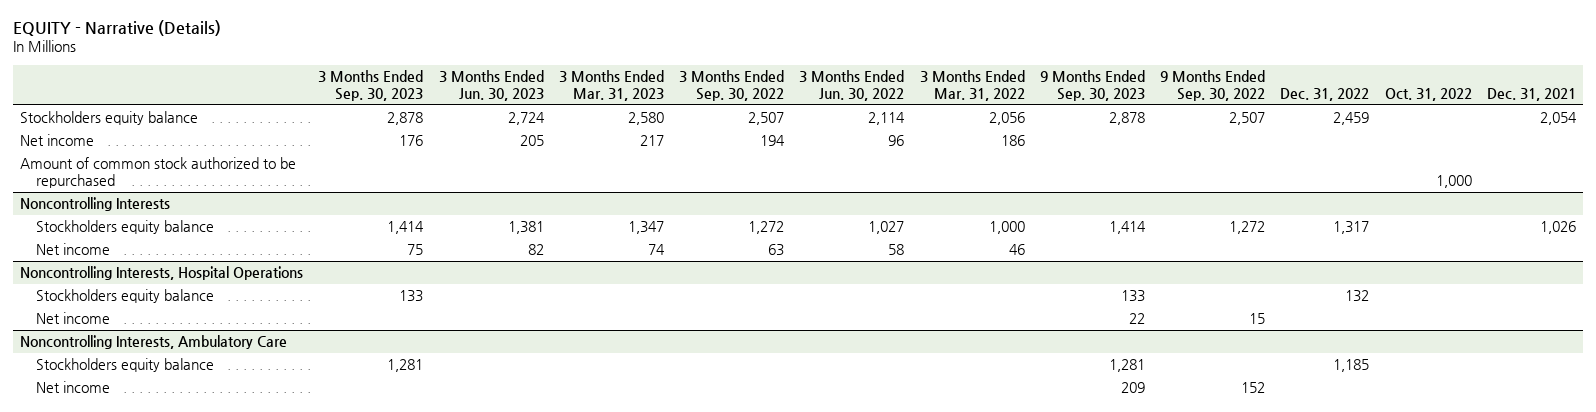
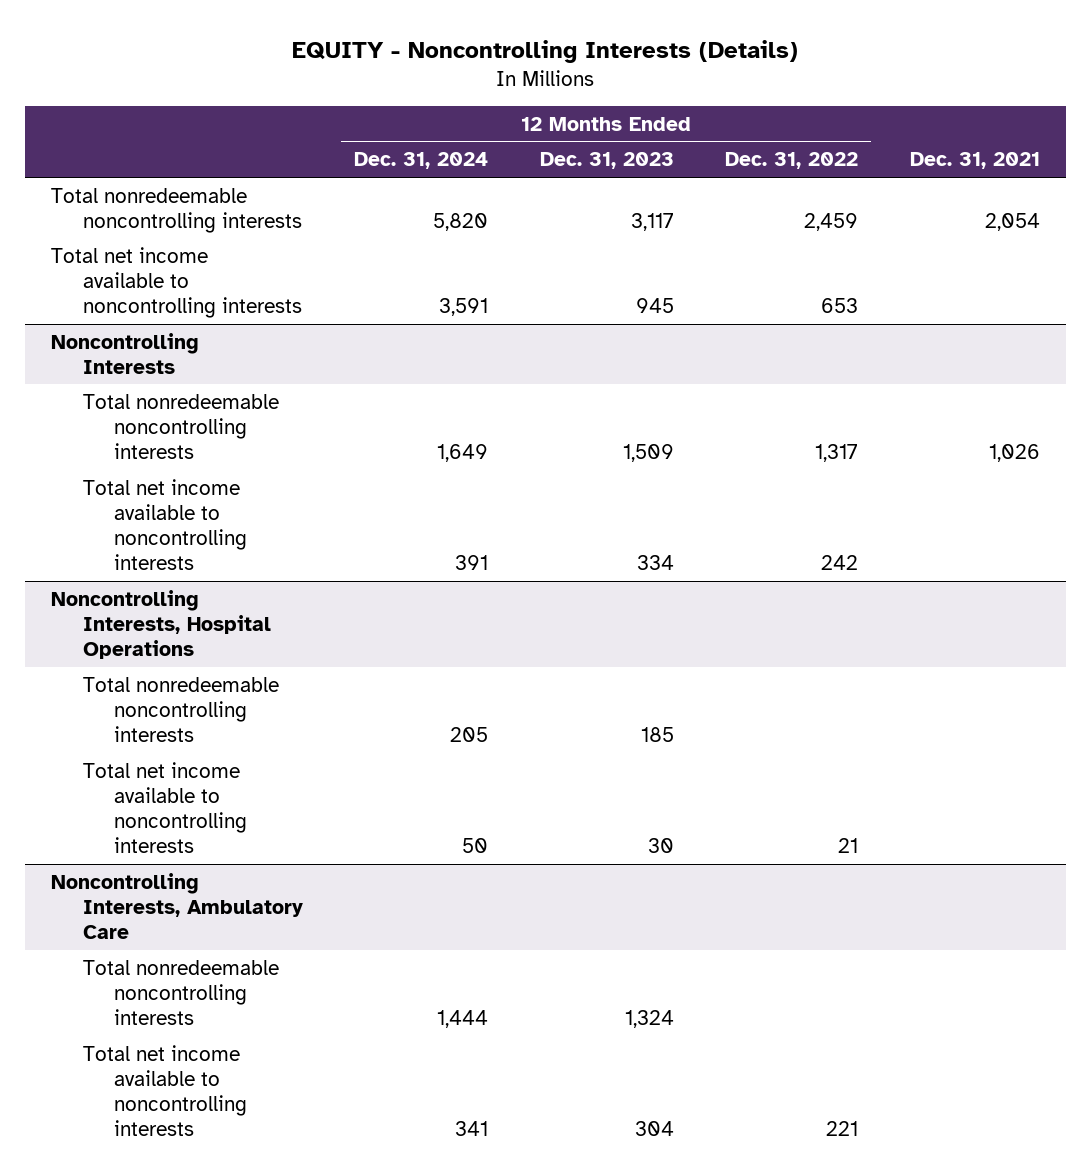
- EQUITY - Narrative (Details)
+ EQUITY - Noncontrolling Interests (Details)
- | 3 Months Ended Sep. 30, 2023 | 3 Months Ended Jun. 30, 2023 | 3 Months Ended Mar. 31, 2023 | 3 Months Ended Sep. 30, 2022 | 3 Months Ended Jun. 30, 2022 | 3 Months Ended Mar. 31, 2022 | 9 Months Ended Sep. 30, 2023 | 9 Months Ended Sep. 30, 2022 | Dec. 31, 2022 | Oct. 31, 2022 | Dec. 31, 2021
+ | 12 Months Ended Dec. 31, 2024 | 12 Months Ended Dec. 31, 2023 | 12 Months Ended Dec. 31, 2022 | Dec. 31, 2021
- Stockholders equity balance | 2,878 | 2,724 | 2,580 | 2,507 | 2,114 | 2,056 | 2,878 | 2,507 | 2,459 | | 2,054
- Net income | 176 | 205 | 217 | 194 | 96 | 186 | | | | |
- Amount of common stock authorized to be repurchased | | | | | | | | | | 1,000 |
+ Total nonredeemable noncontrolling interests | 5,820 | 3,117 | 2,459 | 2,054
+ Total net income available to noncontrolling interests | 3,591 | 945 | 653 |
@ Noncontrolling Interests
- Stockholders equity balance | 1,414 | 1,381 | 1,347 | 1,272 | 1,027 | 1,000 | 1,414 | 1,272 | 1,317 | | 1,026
- Net income | 75 | 82 | 74 | 63 | 58 | 46 | | | | |
+ Total nonredeemable noncontrolling interests | 1,649 | 1,509 | 1,317 | 1,026
+ Total net income available to noncontrolling interests | 391 | 334 | 242 |
@ Noncontrolling Interests, Hospital Operations
- Stockholders equity balance | 133 | | | | | | 133 | | 132 | |
- Net income | | | | | | | 22 | 15 | | |
+ Total nonredeemable noncontrolling interests | 205 | 185 | |
+ Total net income available to noncontrolling interests | 50 | 30 | 21 |
@ Noncontrolling Interests, Ambulatory Care
- Stockholders equity balance | 1,281 | | | | | | 1,281 | | 1,185 | |
- Net income | | | | | | | 209 | 152 | | |
+ Total nonredeemable noncontrolling interests | 1,444 | 1,324 | |
+ Total net income available to noncontrolling interests | 341 | 304 | 221 |

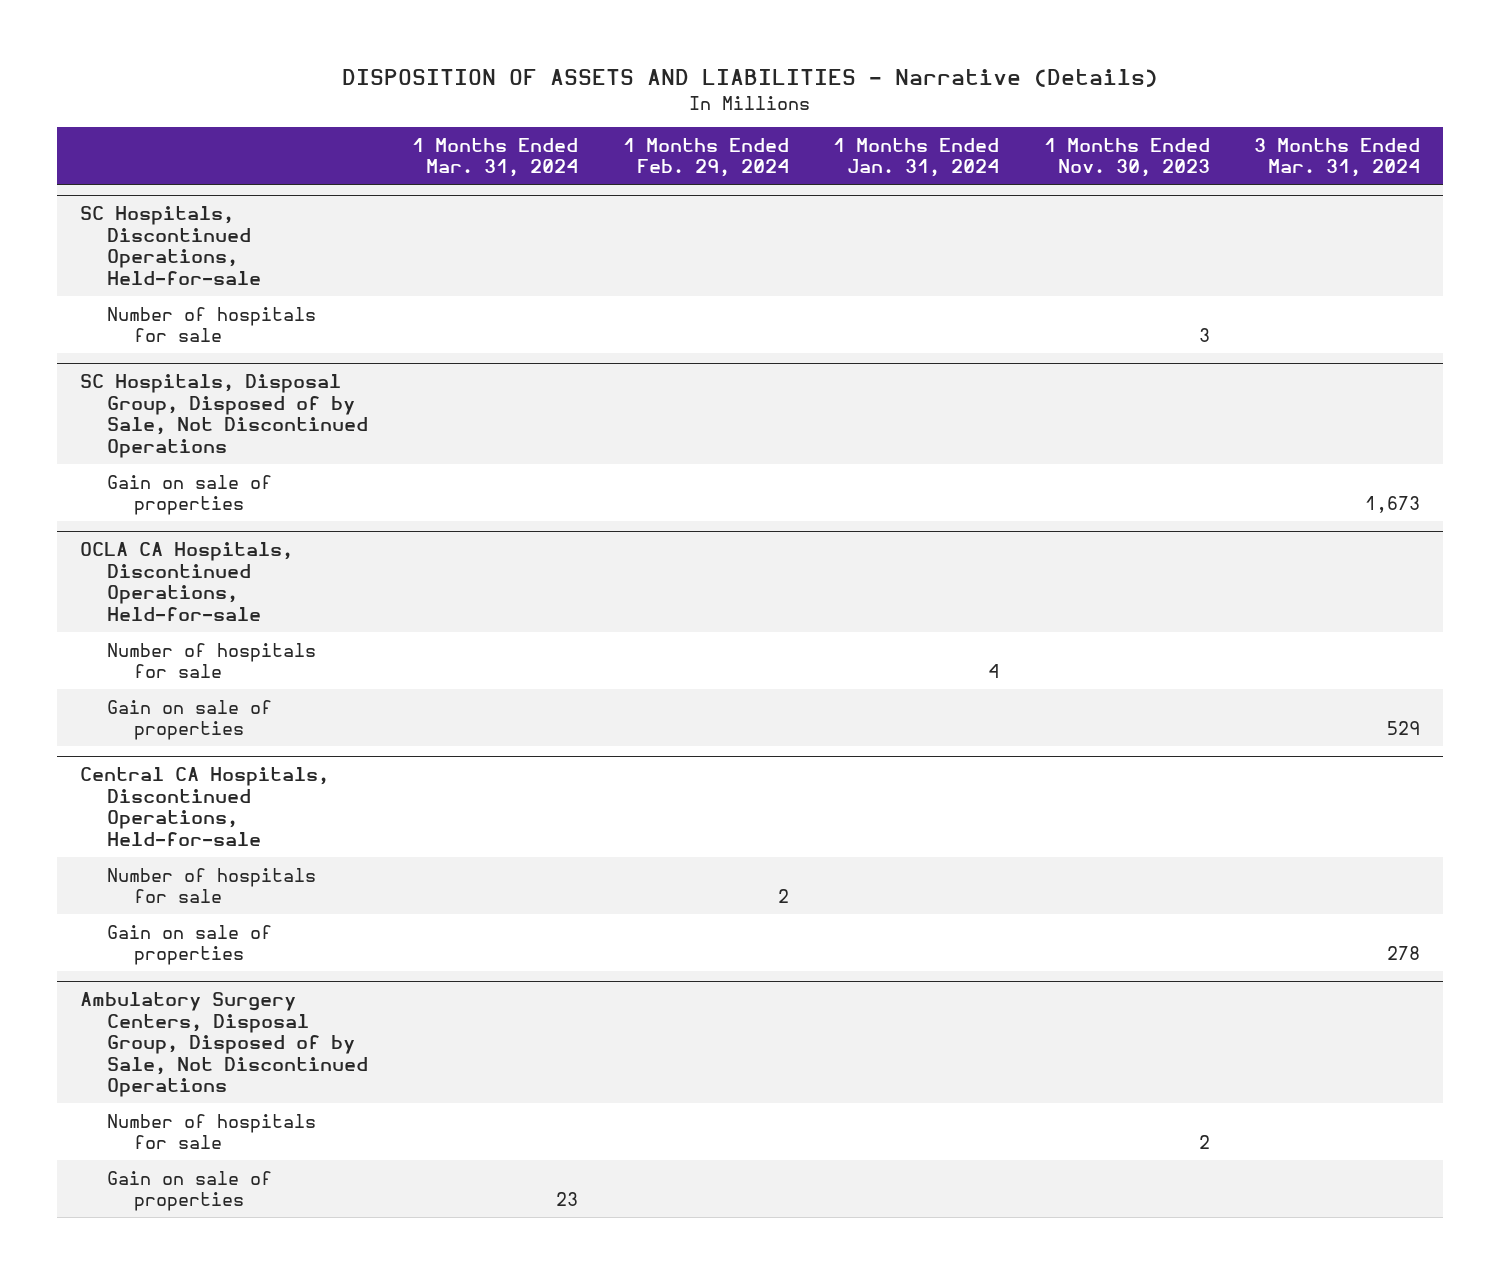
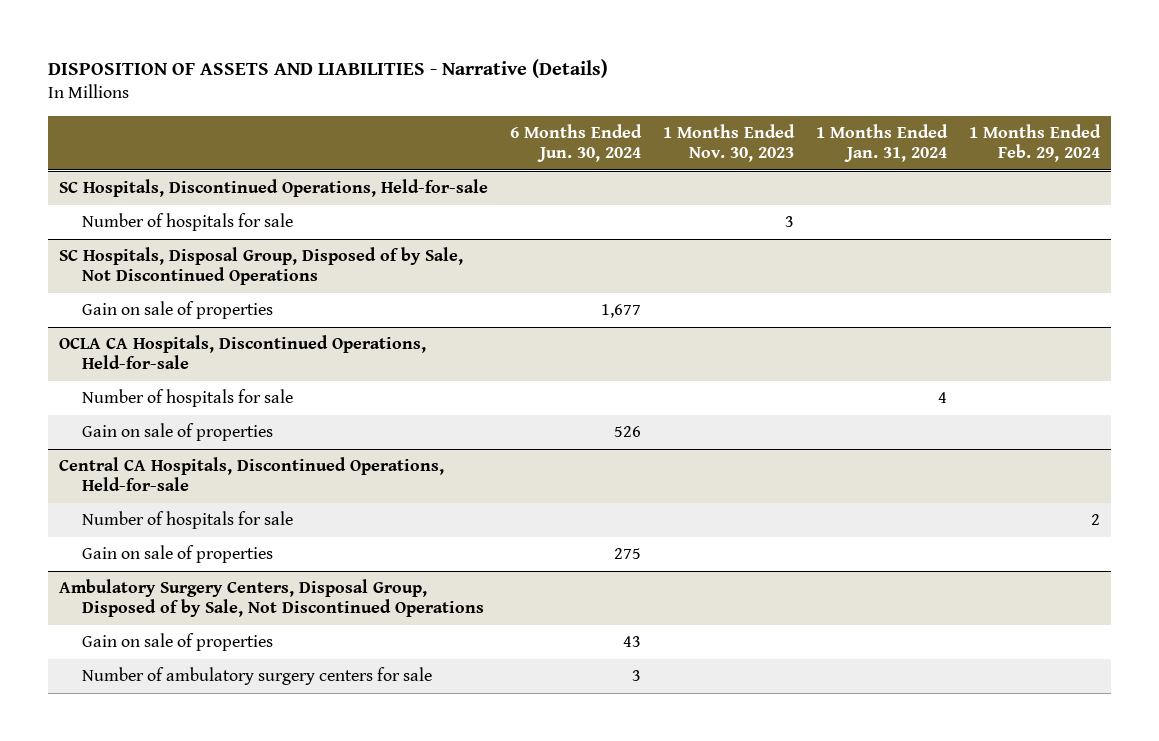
- | 1 Months Ended Mar. 31, 2024 | 1 Months Ended Feb. 29, 2024 | 1 Months Ended Jan. 31, 2024 | 1 Months Ended Nov. 30, 2023 | 3 Months Ended Mar. 31, 2024
+ | 6 Months Ended Jun. 30, 2024 | 1 Months Ended Nov. 30, 2023 | 1 Months Ended Jan. 31, 2024 | 1 Months Ended Feb. 29, 2024
@ Ambulatory Surgery Centers, Disposal Group, Disposed of by Sale, Not Discontinued Operations
- Number of hospitals for sale | | | | 2 |
+ Number of ambulatory surgery centers for sale | 3 | | |

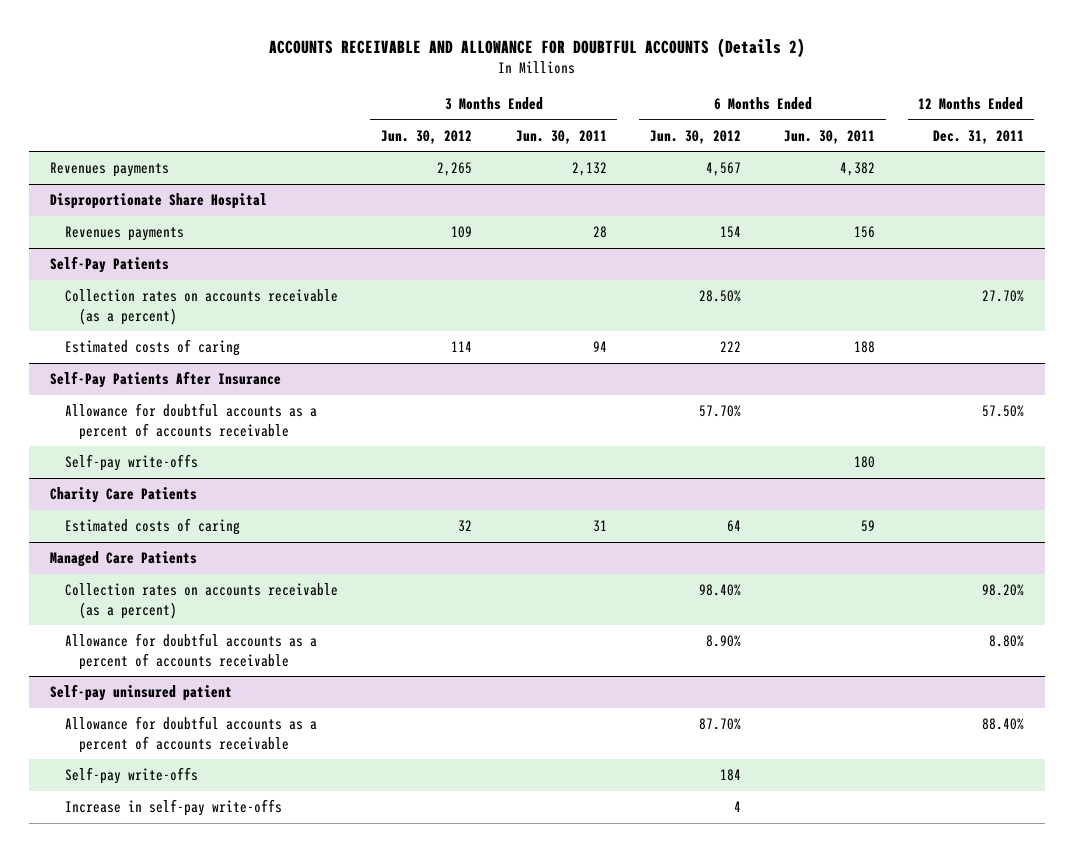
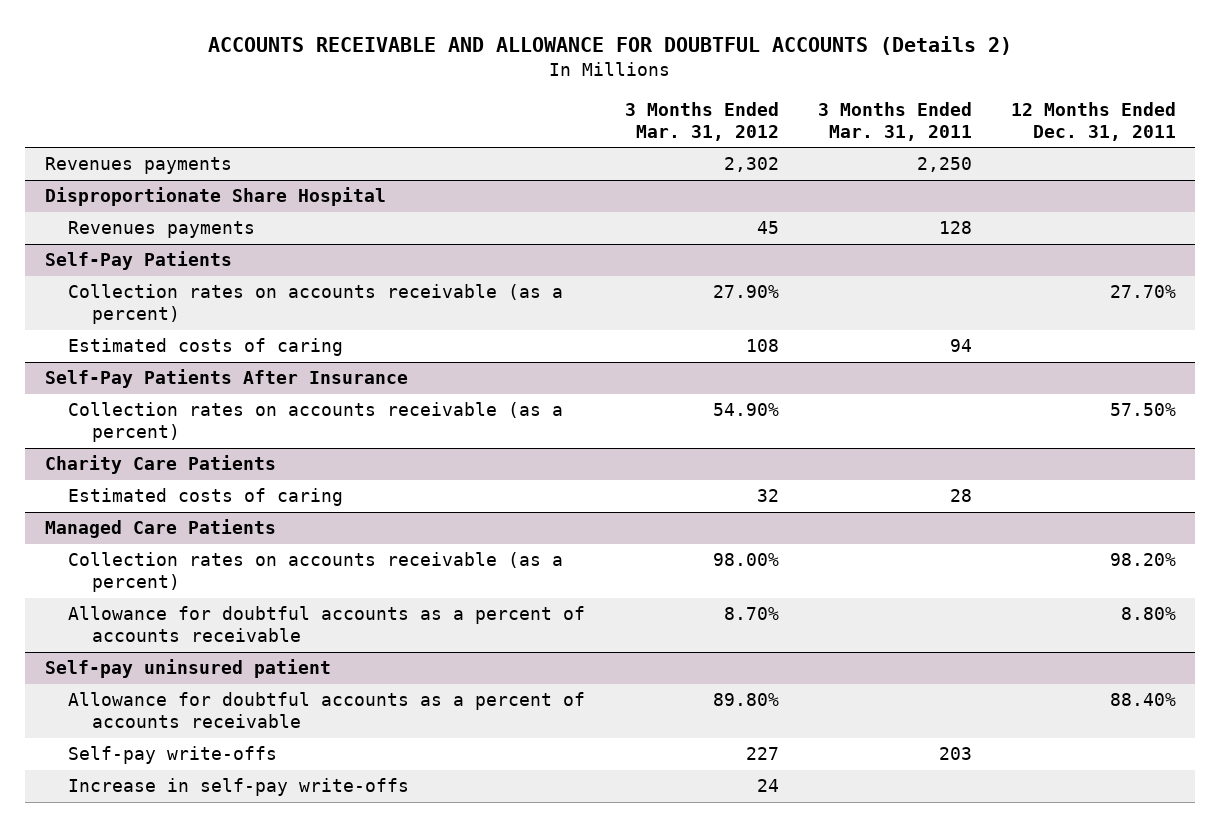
- | 3 Months Ended Jun. 30, 2012 | 3 Months Ended Jun. 30, 2011 | 6 Months Ended Jun. 30, 2012 | 6 Months Ended Jun. 30, 2011 | 12 Months Ended Dec. 31, 2011
+ | 3 Months Ended Mar. 31, 2012 | 3 Months Ended Mar. 31, 2011 | 12 Months Ended Dec. 31, 2011
@ Self-Pay Patients After Insurance
- Allowance for doubtful accounts as a percent of accounts receivable | | | 57.70% | | 57.50%
- Self-pay write-offs | | | | 180 |
+ Collection rates on accounts receivable (as a percent) | 54.90% | | 57.50%

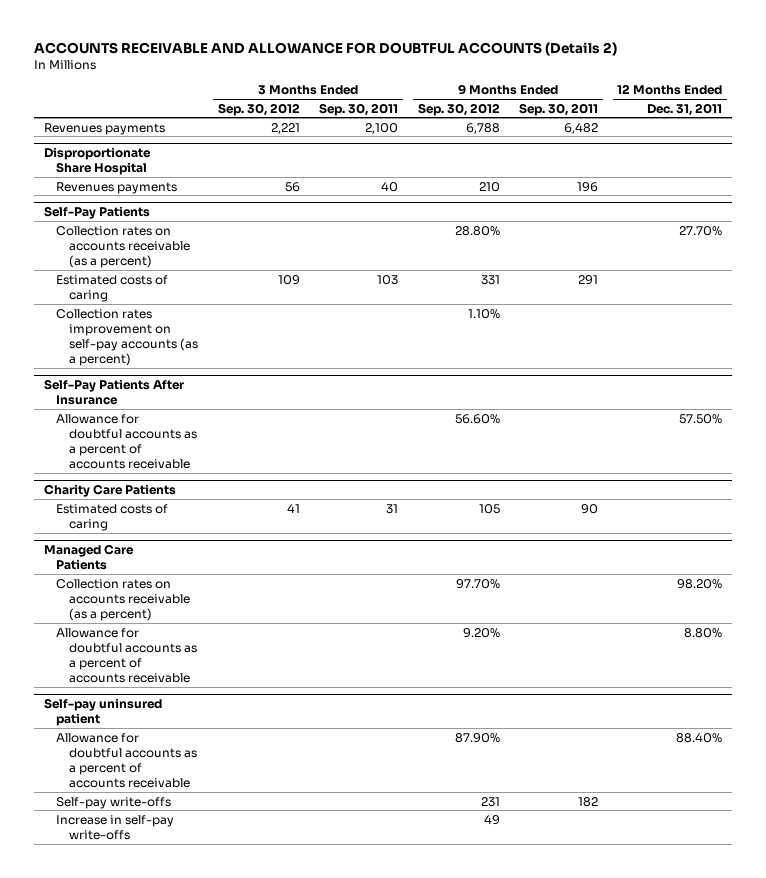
- | 3 Months Ended Mar. 31, 2012 | 3 Months Ended Mar. 31, 2011 | 12 Months Ended Dec. 31, 2011
+ | 3 Months Ended Sep. 30, 2012 | 3 Months Ended Sep. 30, 2011 | 9 Months Ended Sep. 30, 2012 | 9 Months Ended Sep. 30, 2011 | 12 Months Ended Dec. 31, 2011
@ Self-Pay Patients
+ Collection rates improvement on self-pay accounts (as a percent) | | | 1.10% | |
@ Self-Pay Patients After Insurance
- Collection rates on accounts receivable (as a percent) | 54.90% | | 57.50%
+ Allowance for doubtful accounts as a percent of accounts receivable | | | 56.60% | | 57.50%

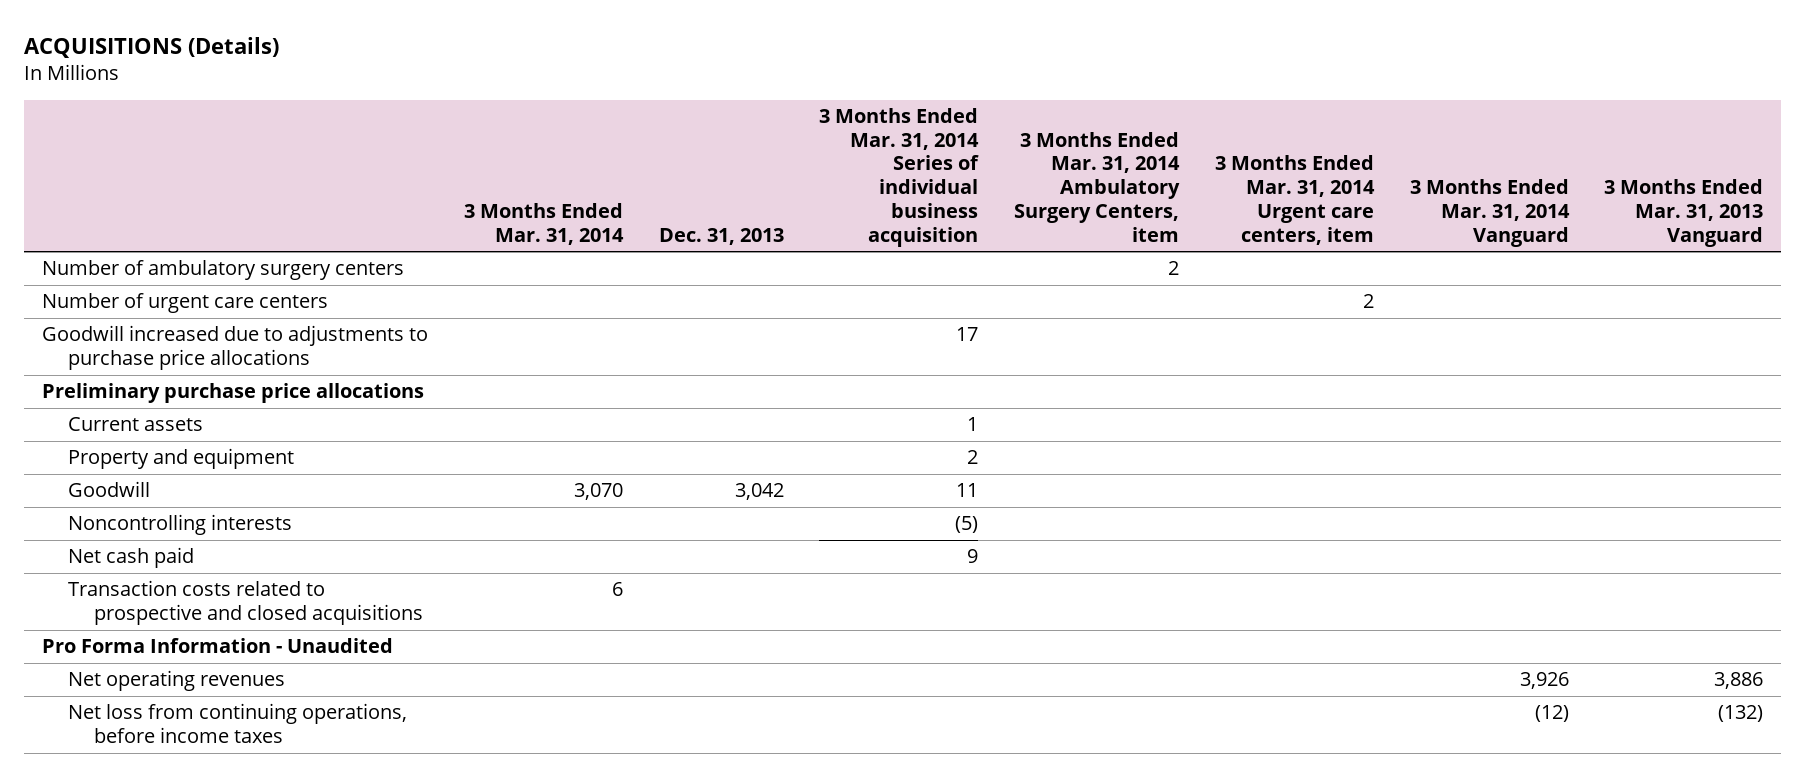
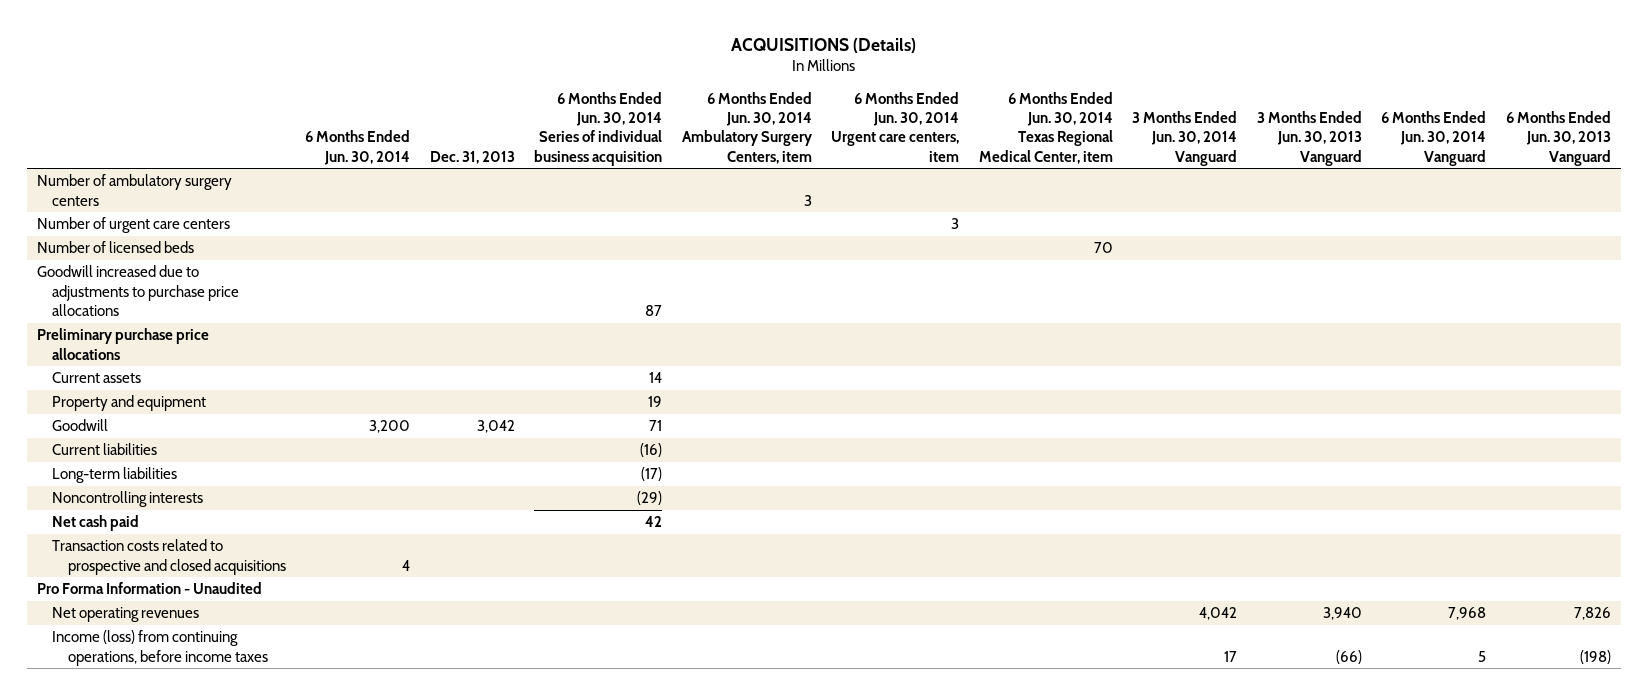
- | 3 Months Ended Mar. 31, 2014 | Dec. 31, 2013 | 3 Months Ended Mar. 31, 2014 Series of individual business acquisition | 3 Months Ended Mar. 31, 2014 Ambulatory Surgery Centers, item | 3 Months Ended Mar. 31, 2014 Urgent care centers, item | 3 Months Ended Mar. 31, 2014 Vanguard | 3 Months Ended Mar. 31, 2013 Vanguard
+ | 6 Months Ended Jun. 30, 2014 | Dec. 31, 2013 | 6 Months Ended Jun. 30, 2014 Series of individual business acquisition | 6 Months Ended Jun. 30, 2014 Ambulatory Surgery Centers, item | 6 Months Ended Jun. 30, 2014 Urgent care centers, item | 6 Months Ended Jun. 30, 2014 Texas Regional Medical Center, item | 3 Months Ended Jun. 30, 2014 Vanguard | 3 Months Ended Jun. 30, 2013 Vanguard | 6 Months Ended Jun. 30, 2014 Vanguard | 6 Months Ended Jun. 30, 2013 Vanguard
+ Number of licensed beds | | | | | | 70 | | | |
+ Current liabilities | | | (16) | | | | | | |
+ Long-term liabilities | | | (17) | | | | | | |
- Net loss from continuing operations, before income taxes | | | | | | (12) | (132)
+ Income (loss) from continuing operations, before income taxes | | | | | | | 17 | (66) | 5 | (198)

